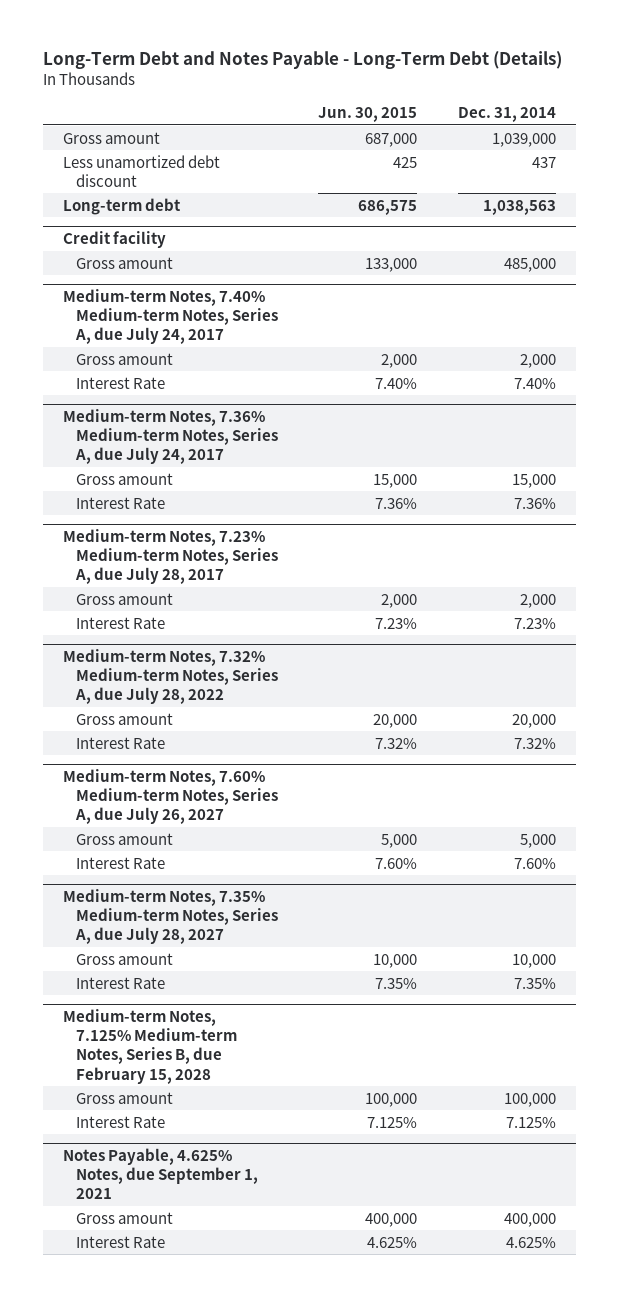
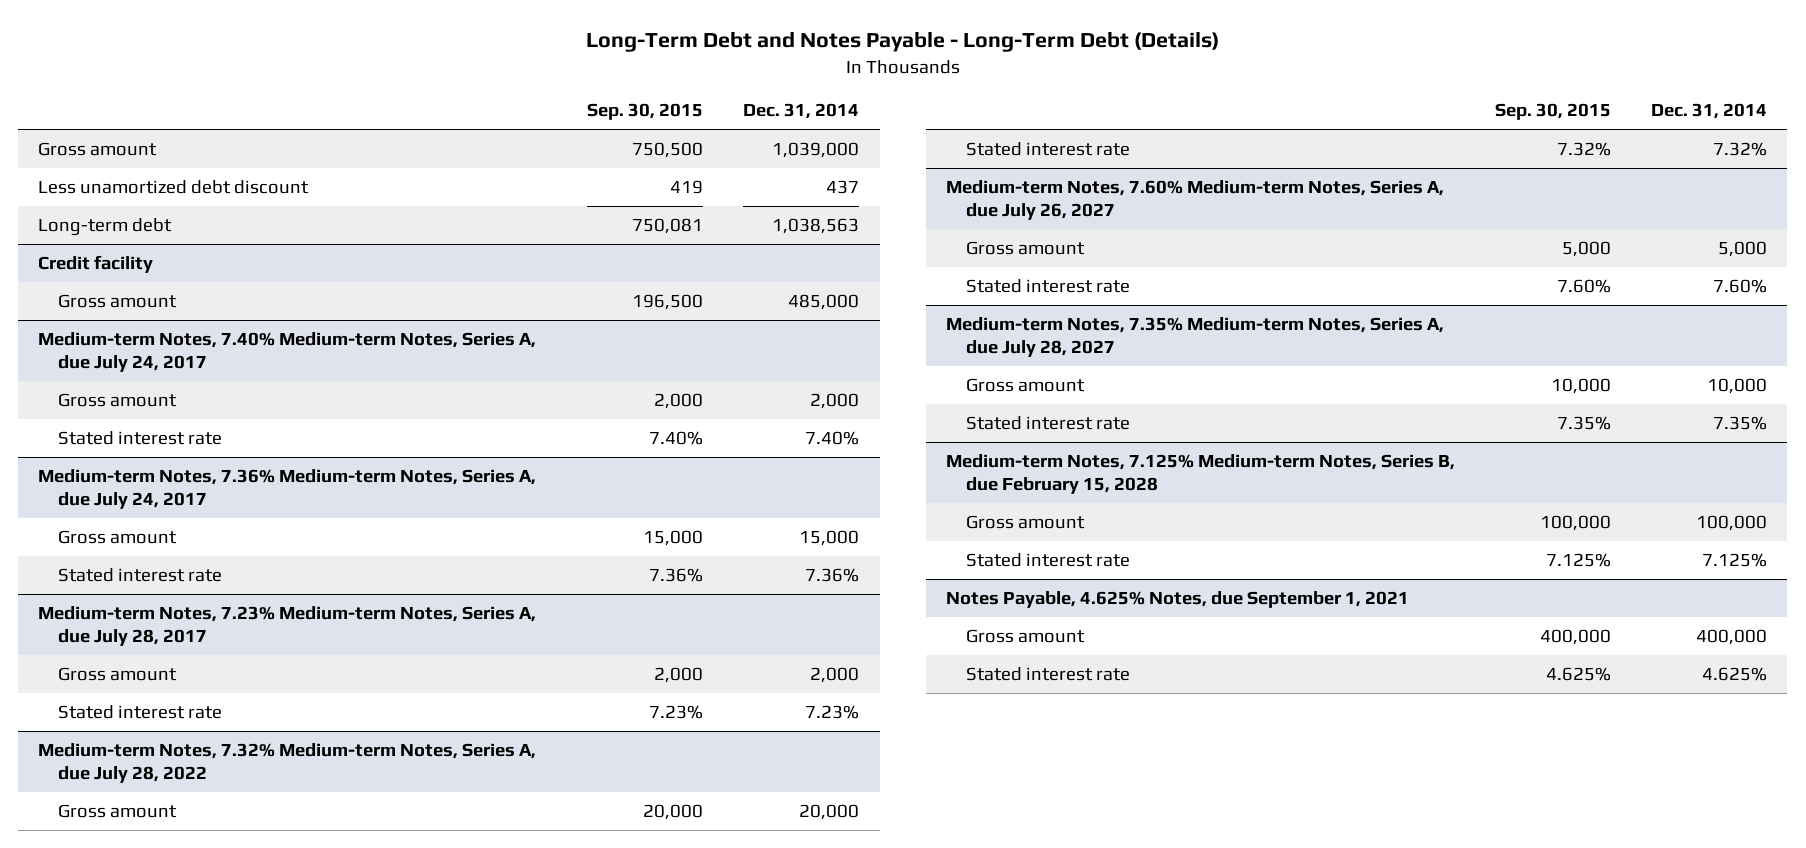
- | Jun. 30, 2015 | Dec. 31, 2014
+ | Sep. 30, 2015 | Dec. 31, 2014
@ Medium-term Notes, 7.40% Medium-term Notes, Series A, due July 24, 2017
- Interest Rate | 7.40% | 7.40%
+ Stated interest rate | 7.40% | 7.40%
@ Medium-term Notes, 7.36% Medium-term Notes, Series A, due July 24, 2017
- Interest Rate | 7.36% | 7.36%
+ Stated interest rate | 7.36% | 7.36%
@ Medium-term Notes, 7.23% Medium-term Notes, Series A, due July 28, 2017
- Interest Rate | 7.23% | 7.23%
+ Stated interest rate | 7.23% | 7.23%
@ Medium-term Notes, 7.32% Medium-term Notes, Series A, due July 28, 2022
- Interest Rate | 7.32% | 7.32%
+ Stated interest rate | 7.32% | 7.32%
@ Medium-term Notes, 7.60% Medium-term Notes, Series A, due July 26, 2027
- Interest Rate | 7.60% | 7.60%
+ Stated interest rate | 7.60% | 7.60%
@ Medium-term Notes, 7.35% Medium-term Notes, Series A, due July 28, 2027
- Interest Rate | 7.35% | 7.35%
+ Stated interest rate | 7.35% | 7.35%
@ Medium-term Notes, 7.125% Medium-term Notes, Series B, due February 15, 2028
- Interest Rate | 7.125% | 7.125%
+ Stated interest rate | 7.125% | 7.125%
@ Notes Payable, 4.625% Notes, due September 1, 2021
- Interest Rate | 4.625% | 4.625%
+ Stated interest rate | 4.625% | 4.625%

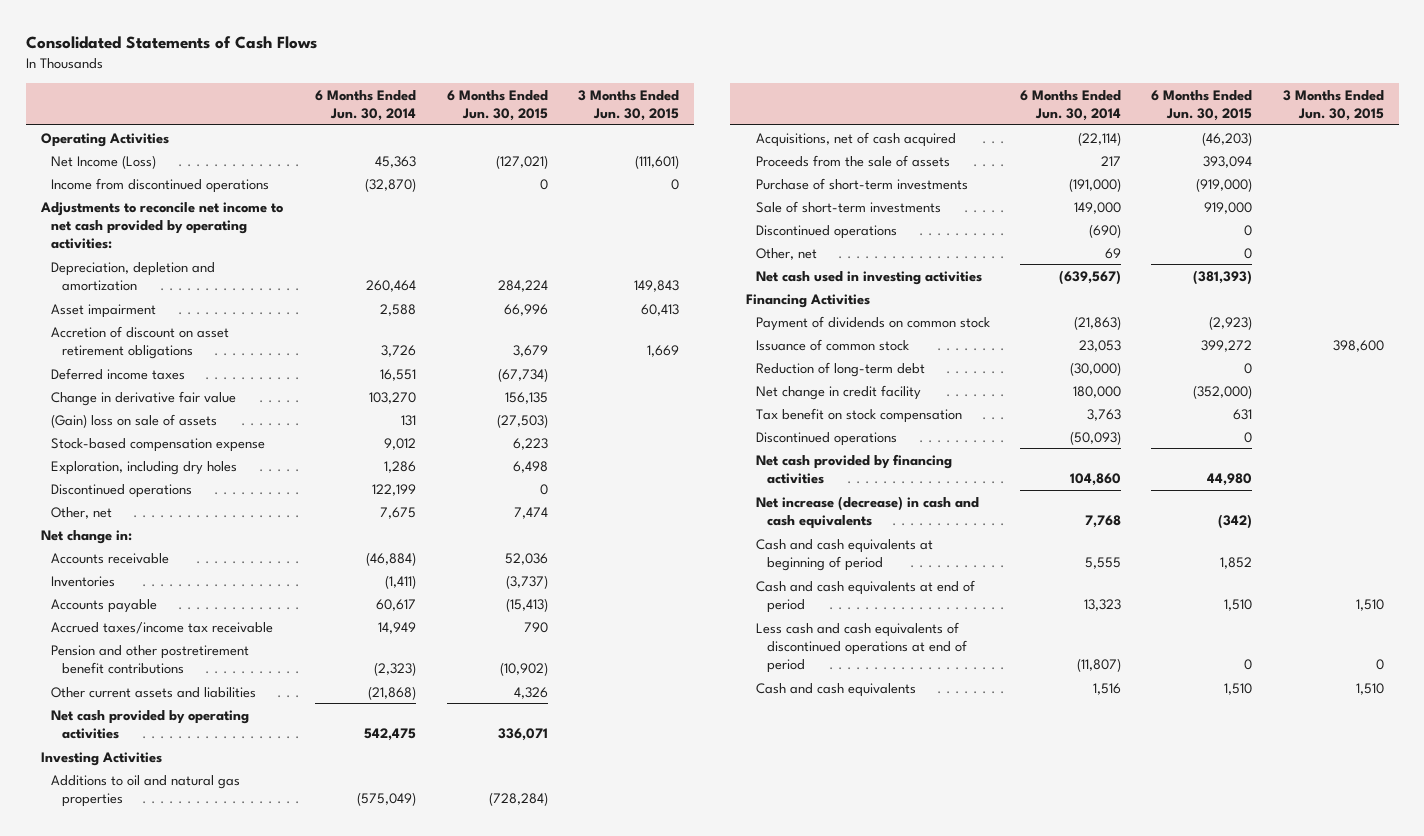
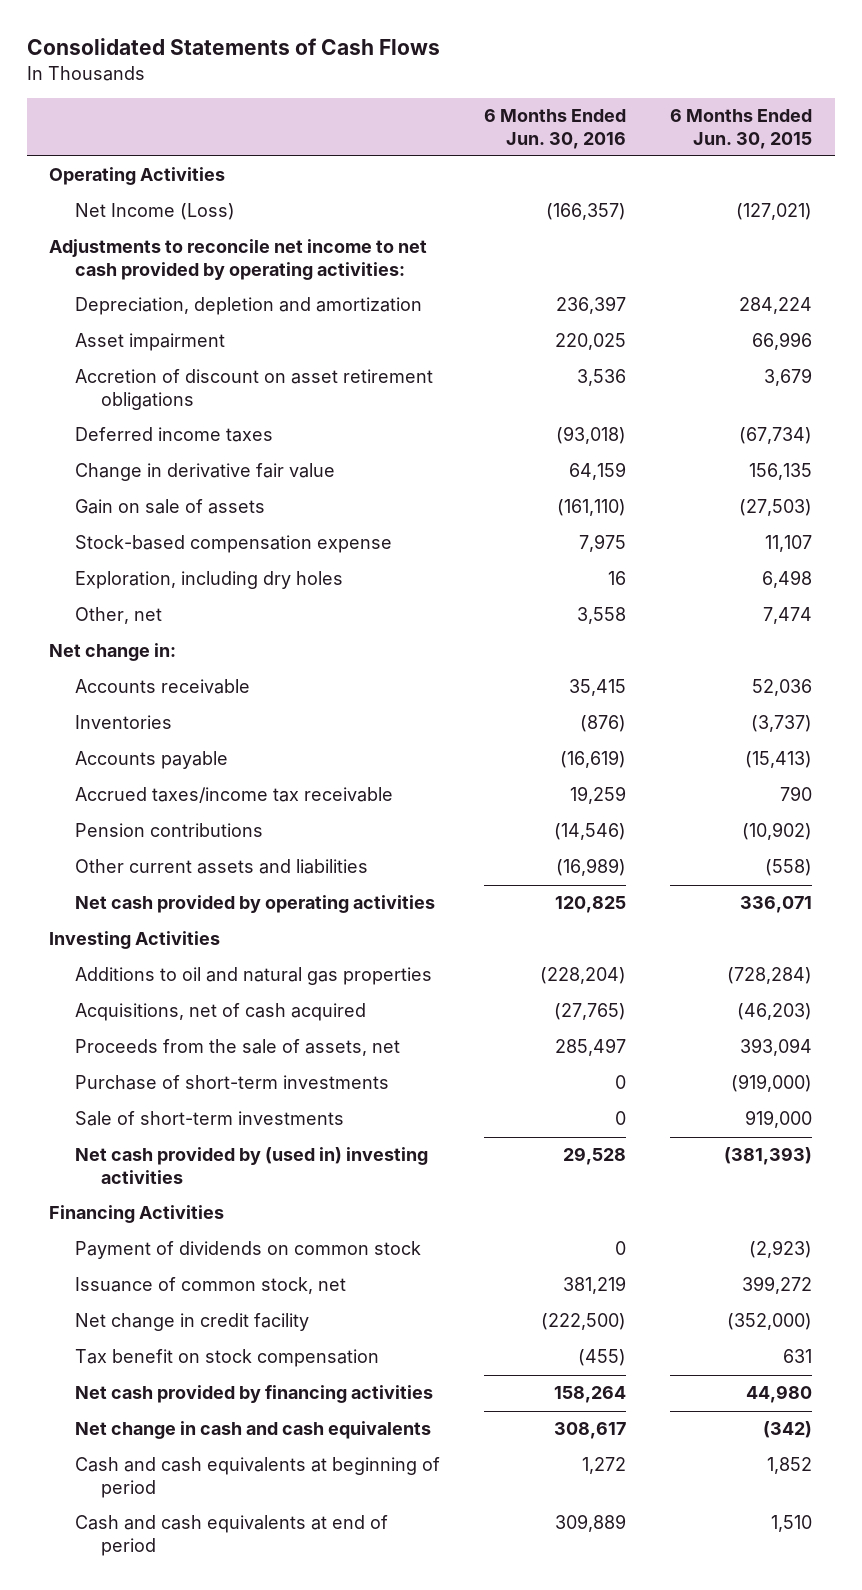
- | 6 Months Ended Jun. 30, 2014 | 6 Months Ended Jun. 30, 2015 | 3 Months Ended Jun. 30, 2015
+ | 6 Months Ended Jun. 30, 2016 | 6 Months Ended Jun. 30, 2015
- Income from discontinued operations | (32,870) | 0 | 0
- (Gain) loss on sale of assets | 131 | (27,503) |
- Stock-based compensation expense | 9,012 | 6,223 |
+ Gain on sale of assets | (161,110) | (27,503)
+ Stock-based compensation expense | 7,975 | 11,107
- Discontinued operations | 122,199 | 0 |
- Pension and other postretirement benefit contributions | (2,323) | (10,902) |
- Other current assets and liabilities | (21,868) | 4,326 |
+ Pension contributions | (14,546) | (10,902)
+ Other current assets and liabilities | (16,989) | (558)
- Proceeds from the sale of assets | 217 | 393,094 |
+ Proceeds from the sale of assets, net | 285,497 | 393,094
- Discontinued operations | (690) | 0 |
- Other, net | 69 | 0 |
- Net cash used in investing activities | (639,567) | (381,393) |
+ Net cash provided by (used in) investing activities | 29,528 | (381,393)
- Issuance of common stock | 23,053 | 399,272 | 398,600
- Reduction of long-term debt | (30,000) | 0 |
+ Issuance of common stock, net | 381,219 | 399,272
- Discontinued operations | (50,093) | 0 |
- Net increase (decrease) in cash and cash equivalents | 7,768 | (342) |
+ Net change in cash and cash equivalents | 308,617 | (342)
- Less cash and cash equivalents of discontinued operations at end of period | (11,807) | 0 | 0
- Cash and cash equivalents | 1,516 | 1,510 | 1,510

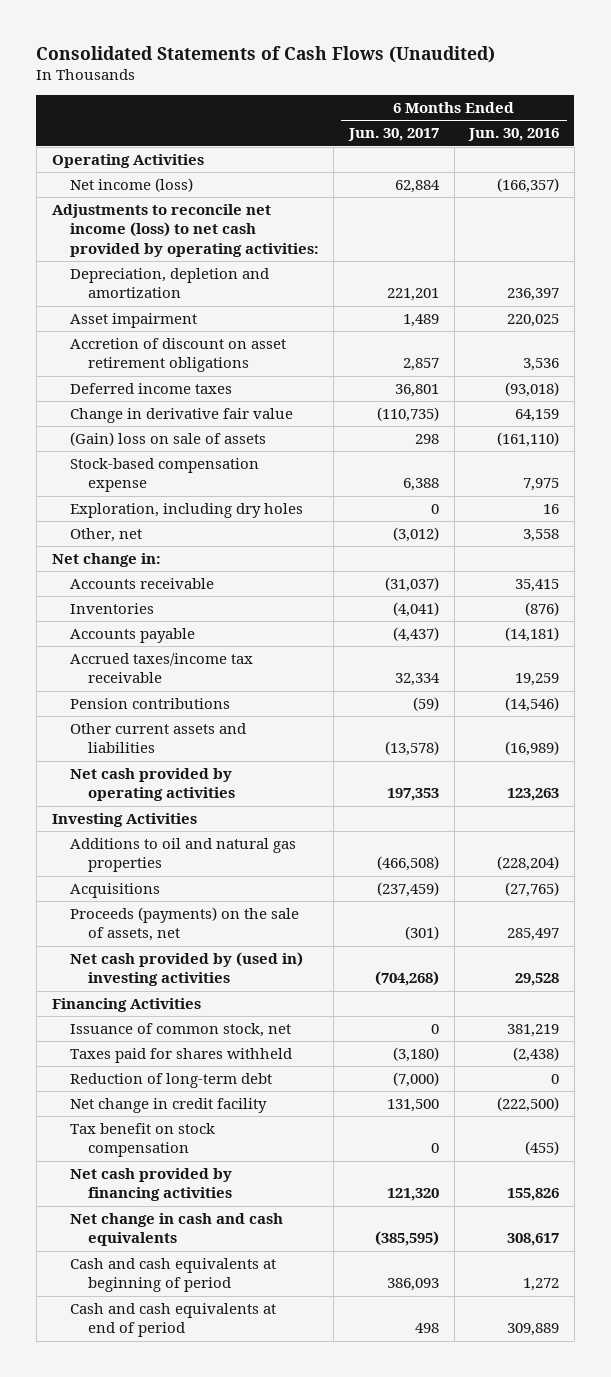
- Consolidated Statements of Cash Flows
+ Consolidated Statements of Cash Flows (Unaudited)
- | 6 Months Ended Jun. 30, 2016 | 6 Months Ended Jun. 30, 2015
+ | 6 Months Ended Jun. 30, 2017 | 6 Months Ended Jun. 30, 2016
- Net Income (Loss) | (166,357) | (127,021)
- Adjustments to reconcile net income to net cash provided by operating activities:
+ Net income (loss) | 62,884 | (166,357)
+ Adjustments to reconcile net income (loss) to net cash provided by operating activities:
- Gain on sale of assets | (161,110) | (27,503)
+ (Gain) loss on sale of assets | 298 | (161,110)
- Accounts payable | (16,619) | (15,413)
+ Accounts payable | (4,437) | (14,181)
- Net cash provided by operating activities | 120,825 | 336,071
+ Net cash provided by operating activities | 197,353 | 123,263
- Acquisitions, net of cash acquired | (27,765) | (46,203)
- Proceeds from the sale of assets, net | 285,497 | 393,094
- Purchase of short-term investments | 0 | (919,000)
- Sale of short-term investments | 0 | 919,000
+ Acquisitions | (237,459) | (27,765)
+ Proceeds (payments) on the sale of assets, net | (301) | 285,497
- Payment of dividends on common stock | 0 | (2,923)
+ Taxes paid for shares withheld | (3,180) | (2,438)
+ Reduction of long-term debt | (7,000) | 0
- Net cash provided by financing activities | 158,264 | 44,980
+ Net cash provided by financing activities | 121,320 | 155,826

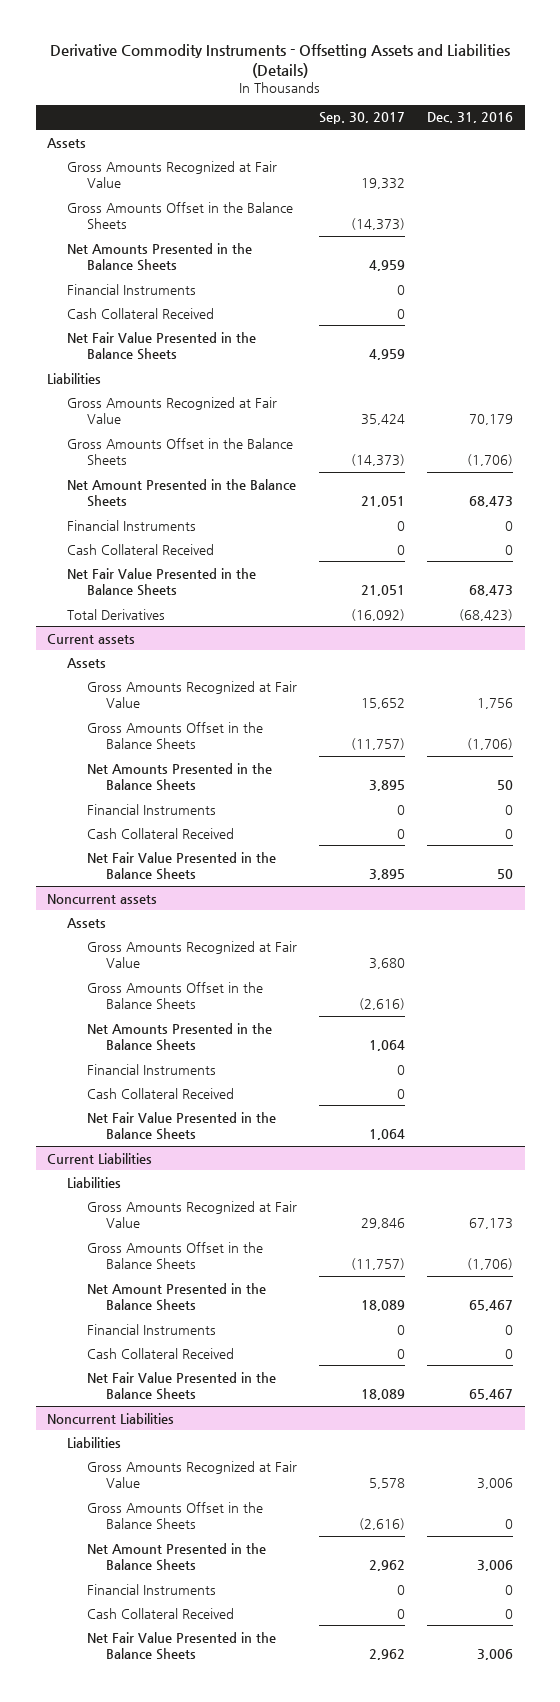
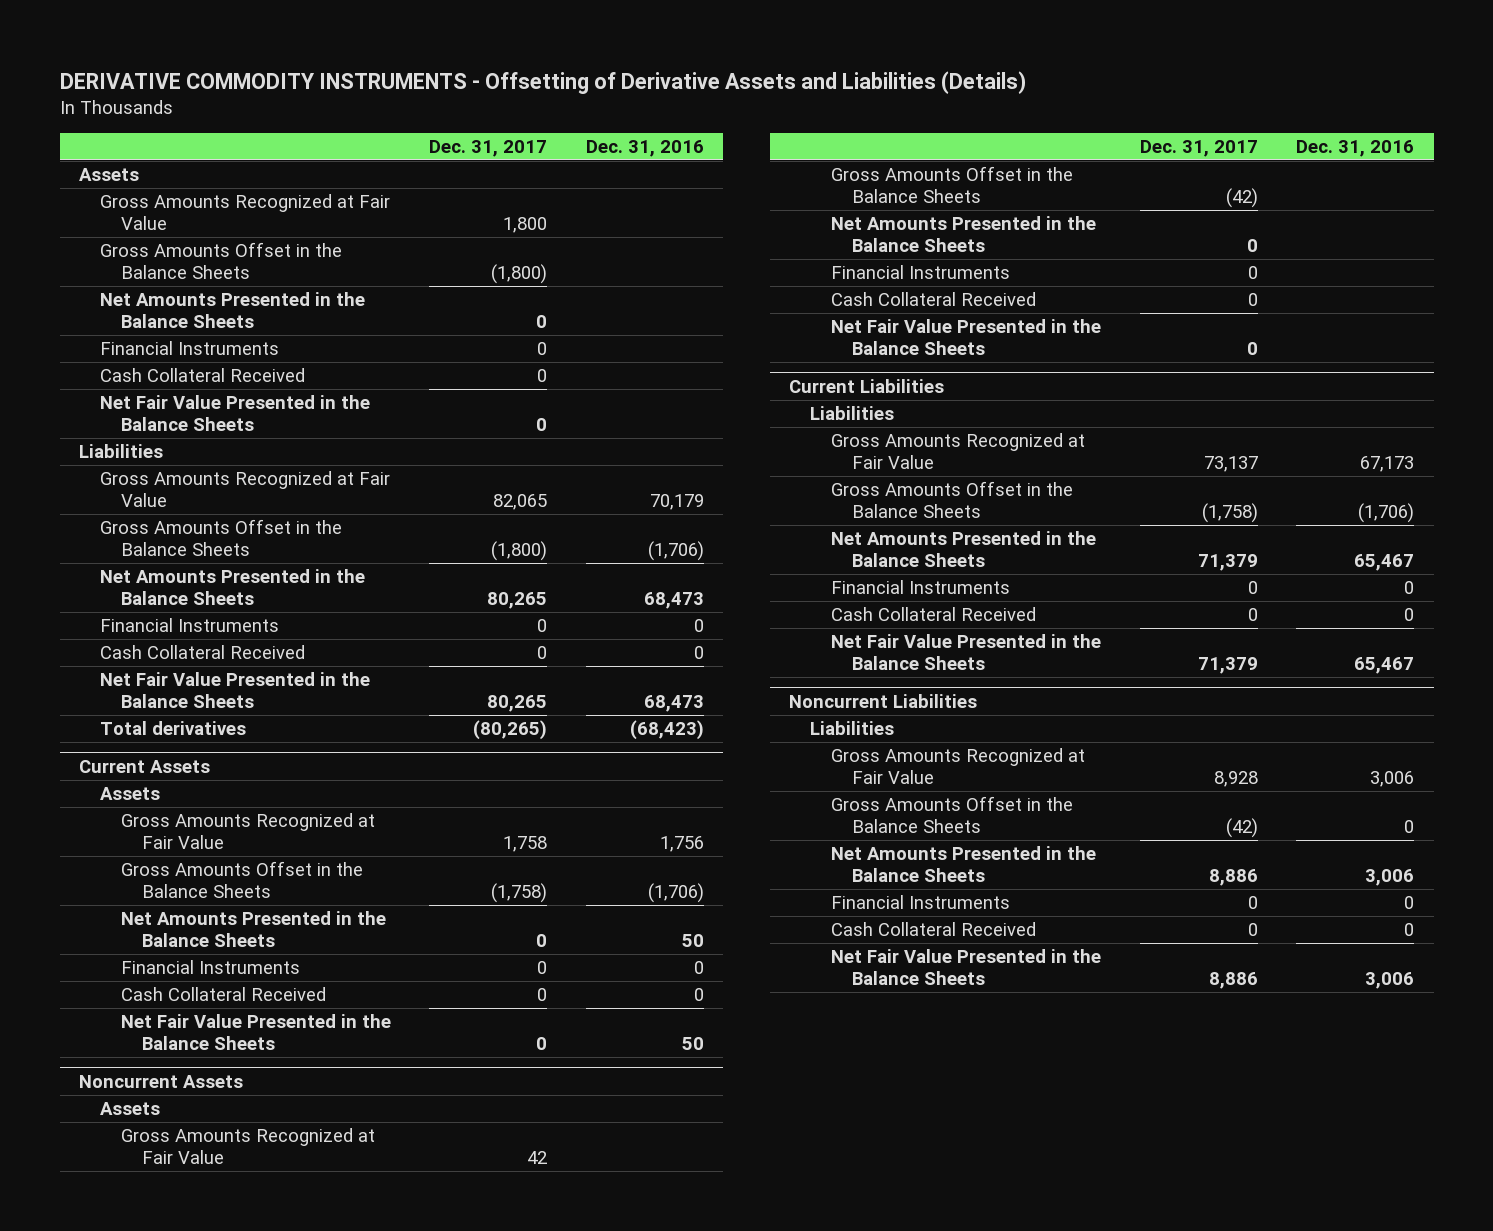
- Derivative Commodity Instruments - Offsetting Assets and Liabilities (Details)
+ DERIVATIVE COMMODITY INSTRUMENTS - Offsetting of Derivative Assets and Liabilities (Details)
- | Sep. 30, 2017 | Dec. 31, 2016
+ | Dec. 31, 2017 | Dec. 31, 2016
- Net Amount Presented in the Balance Sheets | 21,051 | 68,473
+ Net Amounts Presented in the Balance Sheets | 80,265 | 68,473
- Total Derivatives | (16,092) | (68,423)
- Current assets
+ Total derivatives | (80,265) | (68,423)
+ Current Assets
- Noncurrent assets
+ Noncurrent Assets
@ Current Liabilities
- Net Amount Presented in the Balance Sheets | 18,089 | 65,467
+ Net Amounts Presented in the Balance Sheets | 71,379 | 65,467
@ Noncurrent Liabilities
- Net Amount Presented in the Balance Sheets | 2,962 | 3,006
+ Net Amounts Presented in the Balance Sheets | 8,886 | 3,006

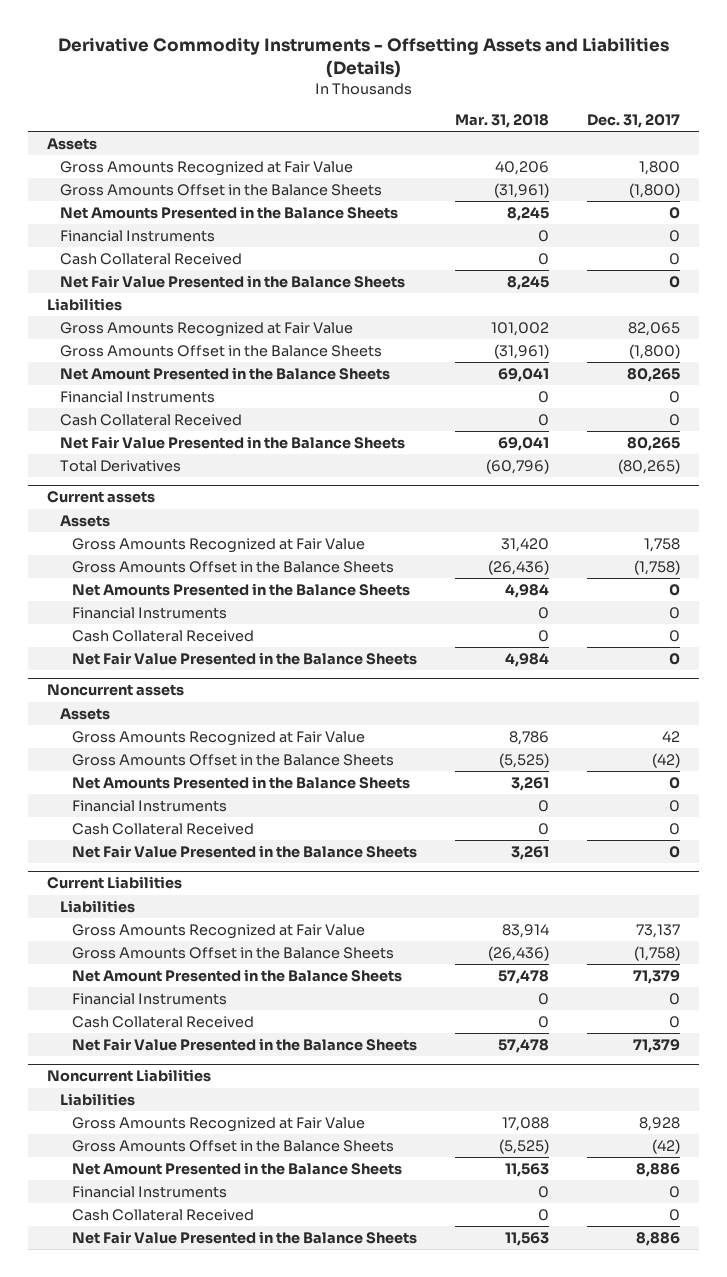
- DERIVATIVE COMMODITY INSTRUMENTS - Offsetting of Derivative Assets and Liabilities (Details)
+ Derivative Commodity Instruments - Offsetting Assets and Liabilities (Details)
- | Dec. 31, 2017 | Dec. 31, 2016
+ | Mar. 31, 2018 | Dec. 31, 2017
- Net Amounts Presented in the Balance Sheets | 80,265 | 68,473
+ Net Amount Presented in the Balance Sheets | 69,041 | 80,265
- Total derivatives | (80,265) | (68,423)
- Current Assets
+ Total Derivatives | (60,796) | (80,265)
+ Current assets
- Noncurrent Assets
+ Noncurrent assets
@ Current Liabilities
- Net Amounts Presented in the Balance Sheets | 71,379 | 65,467
+ Net Amount Presented in the Balance Sheets | 57,478 | 71,379
@ Noncurrent Liabilities
- Net Amounts Presented in the Balance Sheets | 8,886 | 3,006
+ Net Amount Presented in the Balance Sheets | 11,563 | 8,886

